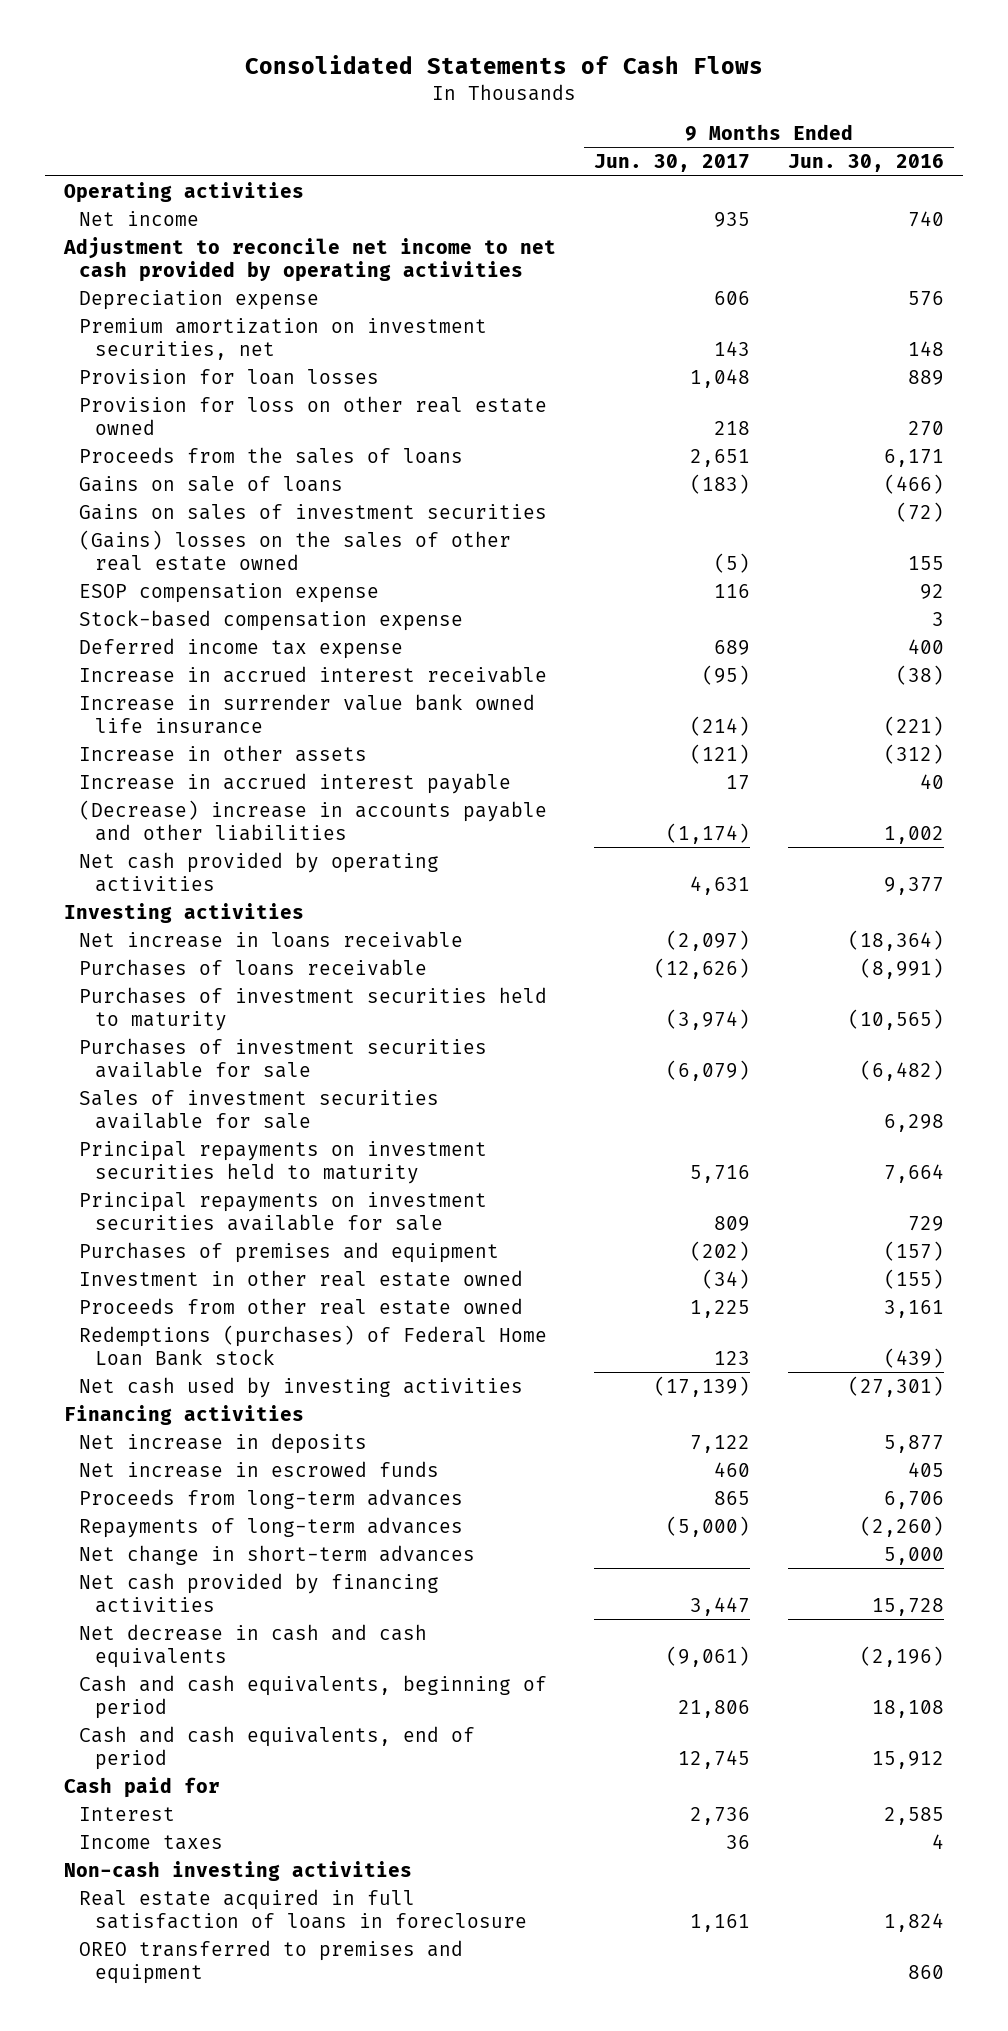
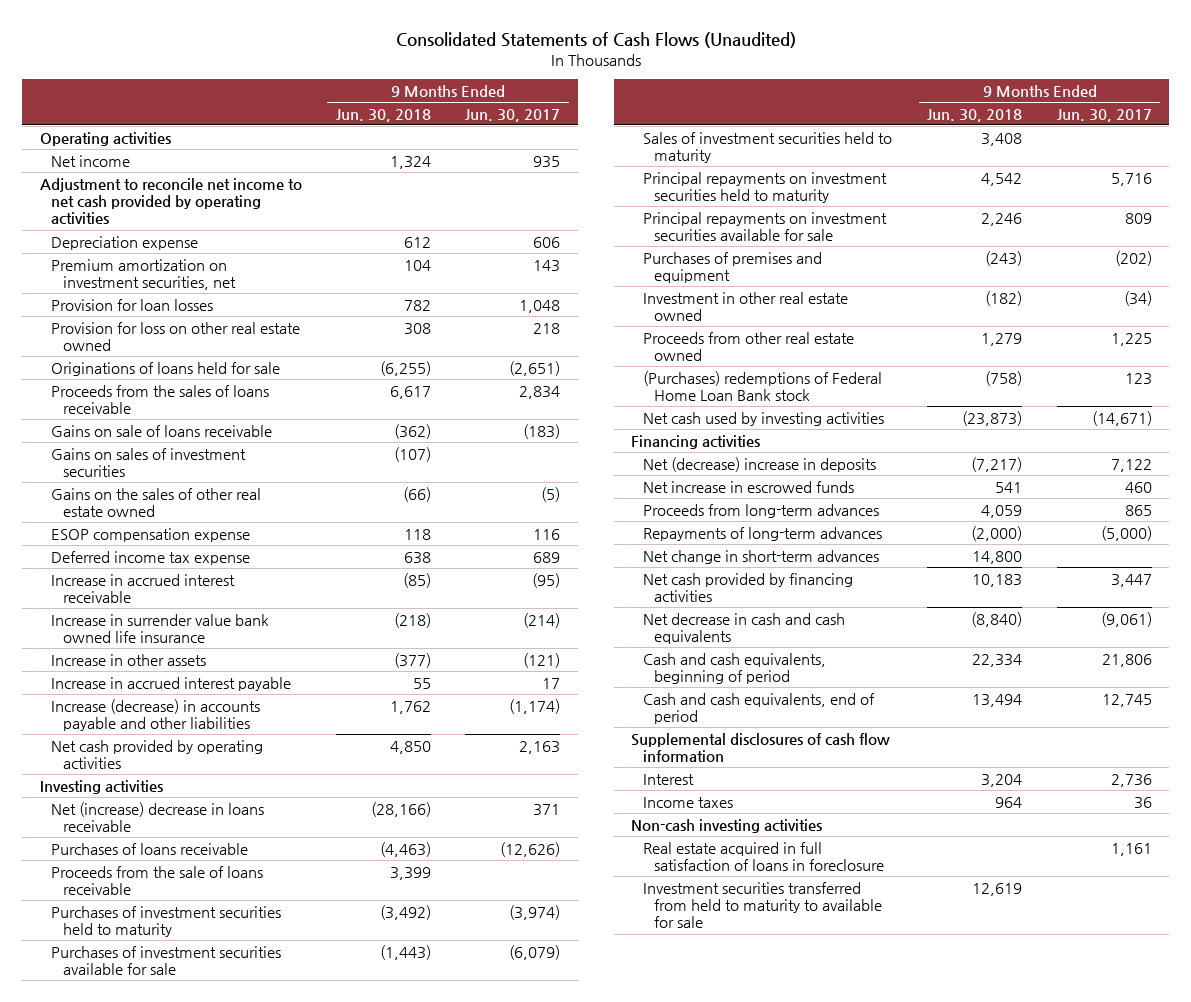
- Consolidated Statements of Cash Flows
+ Consolidated Statements of Cash Flows (Unaudited)
- | 9 Months Ended Jun. 30, 2017 | 9 Months Ended Jun. 30, 2016
+ | 9 Months Ended Jun. 30, 2018 | 9 Months Ended Jun. 30, 2017
- Proceeds from the sales of loans | 2,651 | 6,171
- Gains on sale of loans | (183) | (466)
+ Originations of loans held for sale | (6,255) | (2,651)
+ Proceeds from the sales of loans receivable | 6,617 | 2,834
+ Gains on sale of loans receivable | (362) | (183)
- (Gains) losses on the sales of other real estate owned | (5) | 155
+ Gains on the sales of other real estate owned | (66) | (5)
- Stock-based compensation expense | | 3
- (Decrease) increase in accounts payable and other liabilities | (1,174) | 1,002
- Net cash provided by operating activities | 4,631 | 9,377
+ Increase (decrease) in accounts payable and other liabilities | 1,762 | (1,174)
+ Net cash provided by operating activities | 4,850 | 2,163
- Net increase in loans receivable | (2,097) | (18,364)
+ Net (increase) decrease in loans receivable | (28,166) | 371
+ Proceeds from the sale of loans receivable | 3,399 |
- Sales of investment securities available for sale | | 6,298
+ Sales of investment securities held to maturity | 3,408 |
- Redemptions (purchases) of Federal Home Loan Bank stock | 123 | (439)
- Net cash used by investing activities | (17,139) | (27,301)
+ (Purchases) redemptions of Federal Home Loan Bank stock | (758) | 123
+ Net cash used by investing activities | (23,873) | (14,671)
- Net increase in deposits | 7,122 | 5,877
+ Net (decrease) increase in deposits | (7,217) | 7,122
- Cash paid for
+ Supplemental disclosures of cash flow information
- OREO transferred to premises and equipment | | 860
+ Investment securities transferred from held to maturity to available for sale | 12,619 |

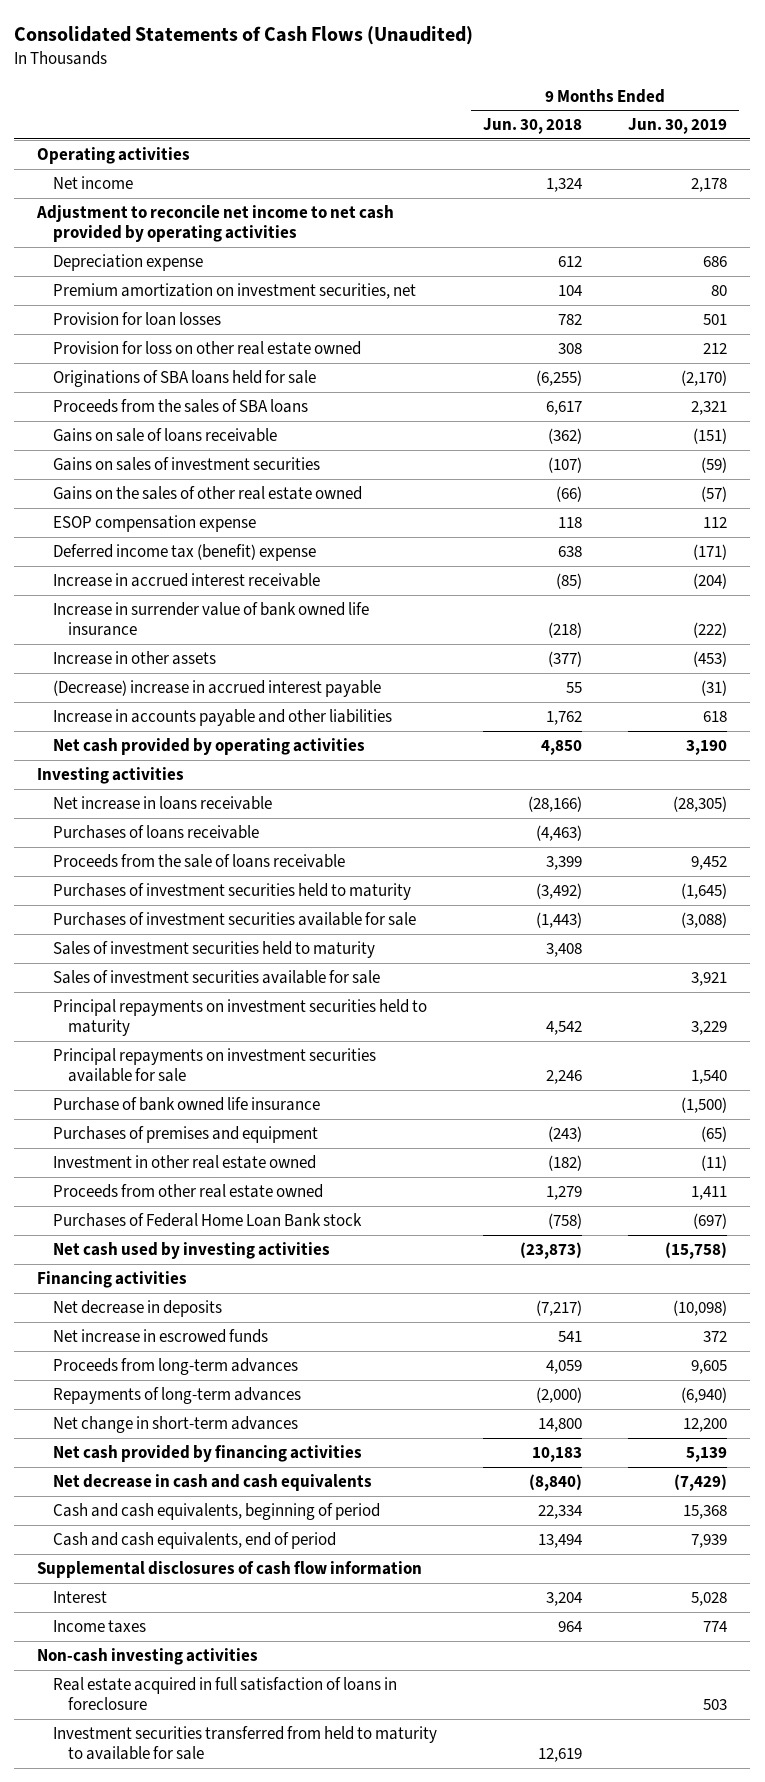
- | 9 Months Ended Jun. 30, 2018 | 9 Months Ended Jun. 30, 2017
+ | 9 Months Ended Jun. 30, 2018 | 9 Months Ended Jun. 30, 2019
- Originations of loans held for sale | (6,255) | (2,651)
- Proceeds from the sales of loans receivable | 6,617 | 2,834
+ Originations of SBA loans held for sale | (6,255) | (2,170)
+ Proceeds from the sales of SBA loans | 6,617 | 2,321
- Deferred income tax expense | 638 | 689
+ Deferred income tax (benefit) expense | 638 | (171)
- Increase in surrender value bank owned life insurance | (218) | (214)
+ Increase in surrender value of bank owned life insurance | (218) | (222)
- Increase in accrued interest payable | 55 | 17
- Increase (decrease) in accounts payable and other liabilities | 1,762 | (1,174)
+ (Decrease) increase in accrued interest payable | 55 | (31)
+ Increase in accounts payable and other liabilities | 1,762 | 618
- Net (increase) decrease in loans receivable | (28,166) | 371
+ Net increase in loans receivable | (28,166) | (28,305)
+ Sales of investment securities available for sale | | 3,921
+ Purchase of bank owned life insurance | | (1,500)
- (Purchases) redemptions of Federal Home Loan Bank stock | (758) | 123
+ Purchases of Federal Home Loan Bank stock | (758) | (697)
- Net (decrease) increase in deposits | (7,217) | 7,122
+ Net decrease in deposits | (7,217) | (10,098)

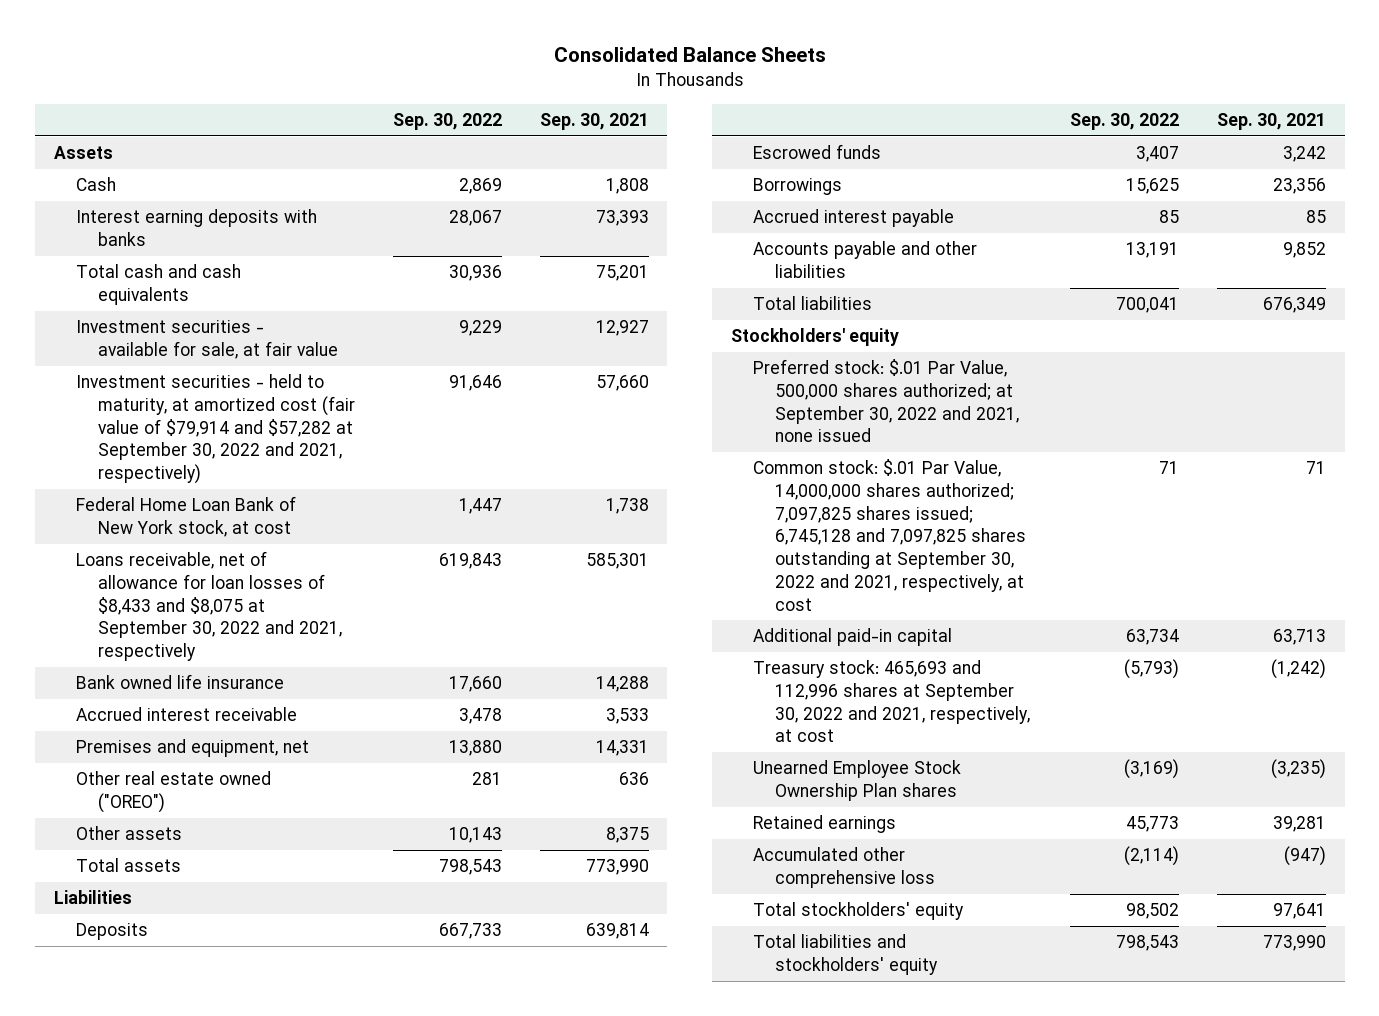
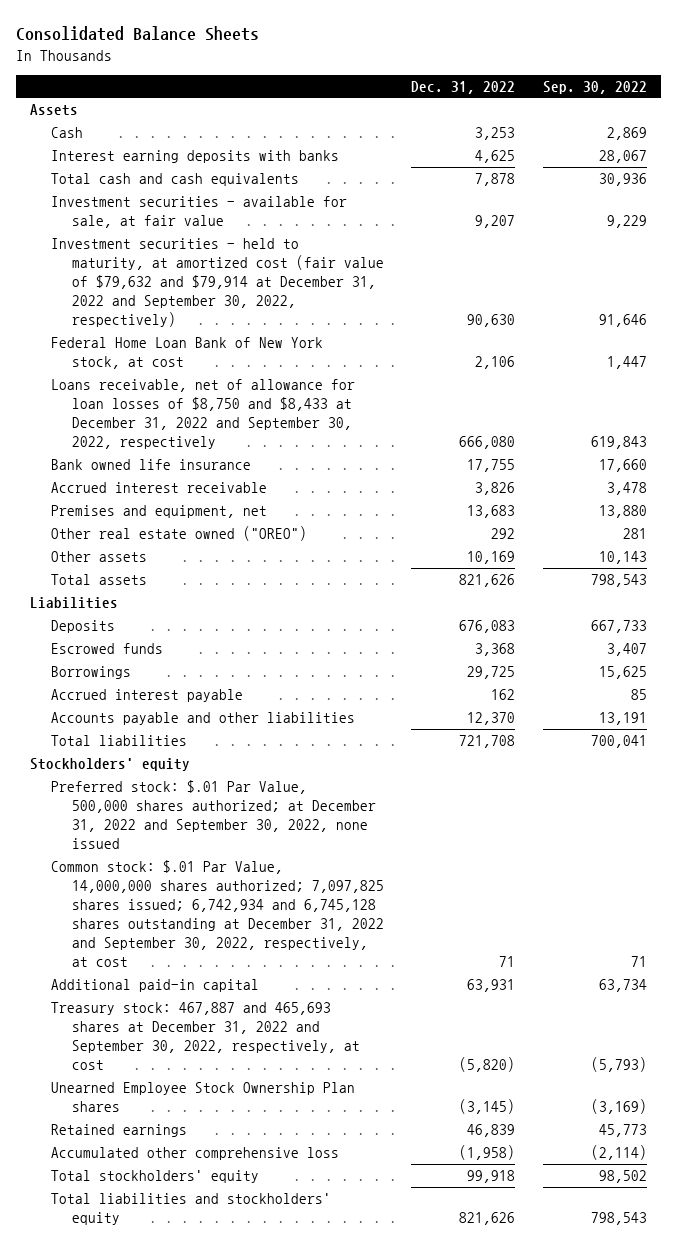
- | Sep. 30, 2022 | Sep. 30, 2021
+ | Dec. 31, 2022 | Sep. 30, 2022
- Investment securities - held to maturity, at amortized cost (fair value of $79,914 and $57,282 at September 30, 2022 and 2021, respectively) | 91,646 | 57,660
+ Investment securities - held to maturity, at amortized cost (fair value of $79,632 and $79,914 at December 31, 2022 and September 30, 2022, respectively) | 90,630 | 91,646
- Loans receivable, net of allowance for loan losses of $8,433 and $8,075 at September 30, 2022 and 2021, respectively | 619,843 | 585,301
+ Loans receivable, net of allowance for loan losses of $8,750 and $8,433 at December 31, 2022 and September 30, 2022, respectively | 666,080 | 619,843
- Preferred stock: $.01 Par Value, 500,000 shares authorized; at September 30, 2022 and 2021, none issued
- Common stock: $.01 Par Value, 14,000,000 shares authorized; 7,097,825 shares issued; 6,745,128 and 7,097,825 shares outstanding at September 30, 2022 and 2021, respectively, at cost | 71 | 71
+ Preferred stock: $.01 Par Value, 500,000 shares authorized; at December 31, 2022 and September 30, 2022, none issued
+ Common stock: $.01 Par Value, 14,000,000 shares authorized; 7,097,825 shares issued; 6,742,934 and 6,745,128 shares outstanding at December 31, 2022 and September 30, 2022, respectively, at cost | 71 | 71
- Treasury stock: 465,693 and 112,996 shares at September 30, 2022 and 2021, respectively, at cost | (5,793) | (1,242)
+ Treasury stock: 467,887 and 465,693 shares at December 31, 2022 and September 30, 2022, respectively, at cost | (5,820) | (5,793)

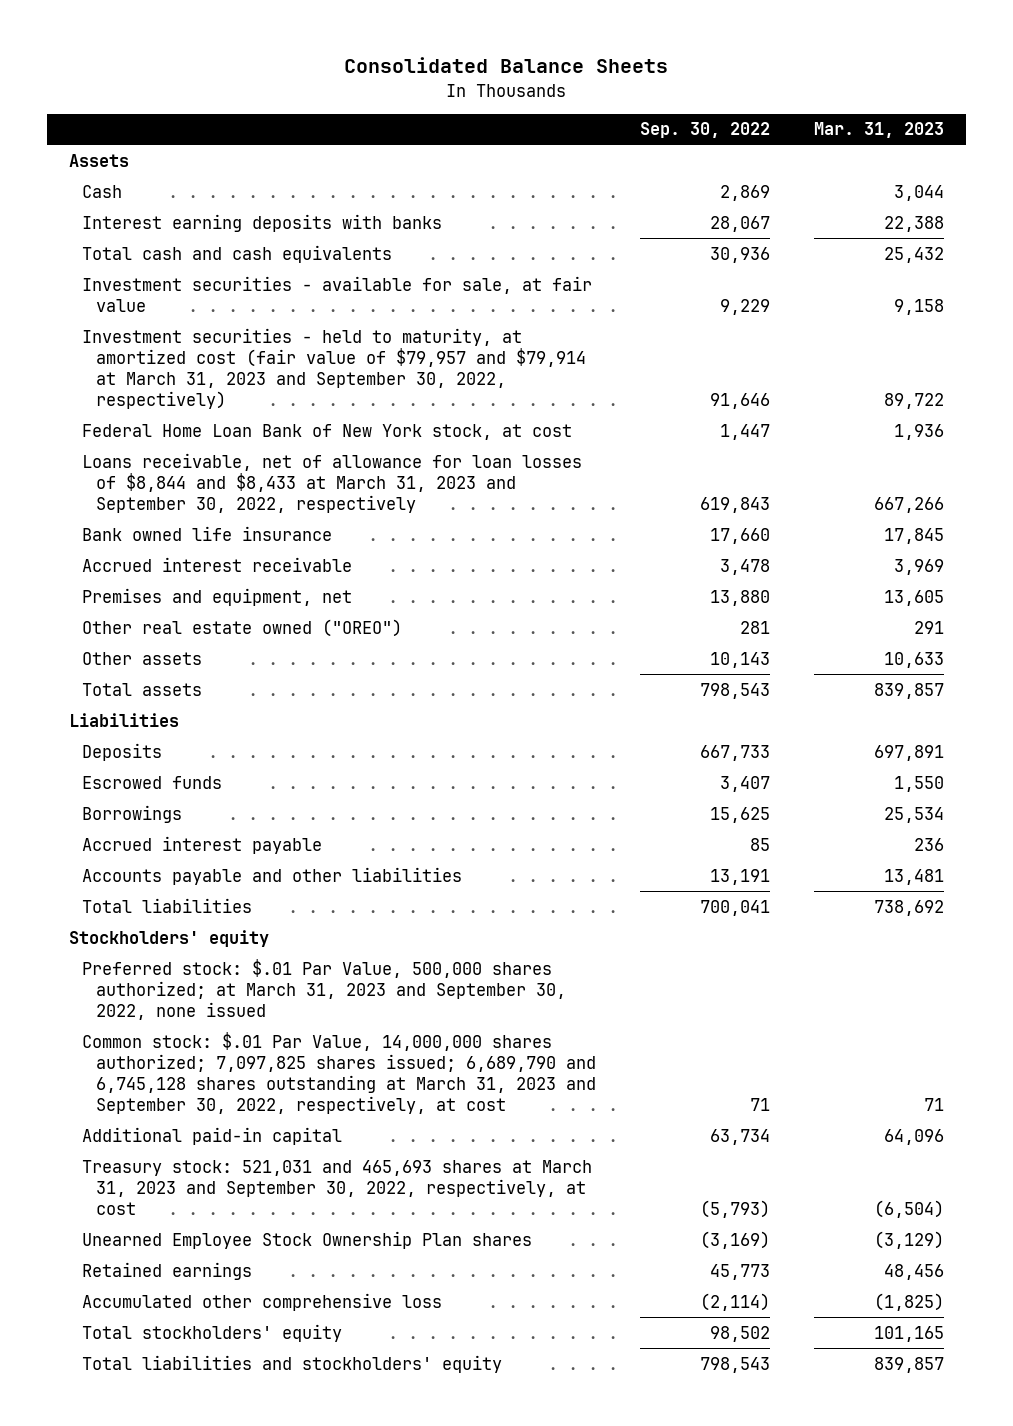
- | Dec. 31, 2022 | Sep. 30, 2022
+ | Sep. 30, 2022 | Mar. 31, 2023
- Investment securities - held to maturity, at amortized cost (fair value of $79,632 and $79,914 at December 31, 2022 and September 30, 2022, respectively) | 90,630 | 91,646
+ Investment securities - held to maturity, at amortized cost (fair value of $79,957 and $79,914 at March 31, 2023 and September 30, 2022, respectively) | 91,646 | 89,722
- Loans receivable, net of allowance for loan losses of $8,750 and $8,433 at December 31, 2022 and September 30, 2022, respectively | 666,080 | 619,843
+ Loans receivable, net of allowance for loan losses of $8,844 and $8,433 at March 31, 2023 and September 30, 2022, respectively | 619,843 | 667,266
- Preferred stock: $.01 Par Value, 500,000 shares authorized; at December 31, 2022 and September 30, 2022, none issued
- Common stock: $.01 Par Value, 14,000,000 shares authorized; 7,097,825 shares issued; 6,742,934 and 6,745,128 shares outstanding at December 31, 2022 and September 30, 2022, respectively, at cost | 71 | 71
+ Preferred stock: $.01 Par Value, 500,000 shares authorized; at March 31, 2023 and September 30, 2022, none issued
+ Common stock: $.01 Par Value, 14,000,000 shares authorized; 7,097,825 shares issued; 6,689,790 and 6,745,128 shares outstanding at March 31, 2023 and September 30, 2022, respectively, at cost | 71 | 71
- Treasury stock: 467,887 and 465,693 shares at December 31, 2022 and September 30, 2022, respectively, at cost | (5,820) | (5,793)
+ Treasury stock: 521,031 and 465,693 shares at March 31, 2023 and September 30, 2022, respectively, at cost | (5,793) | (6,504)

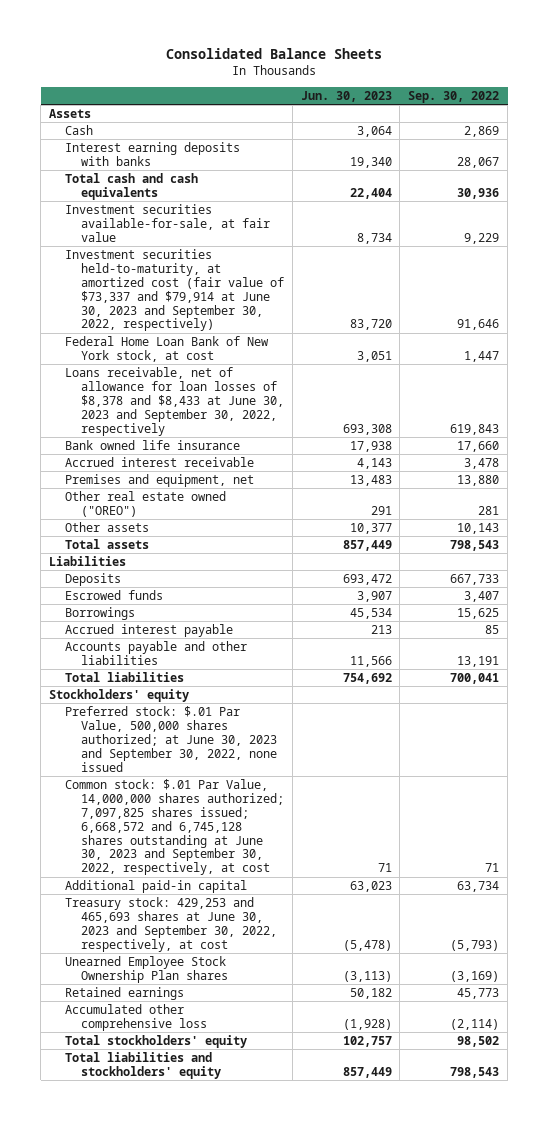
- | Sep. 30, 2022 | Mar. 31, 2023
+ | Jun. 30, 2023 | Sep. 30, 2022
- Investment securities - available for sale, at fair value | 9,229 | 9,158
- Investment securities - held to maturity, at amortized cost (fair value of $79,957 and $79,914 at March 31, 2023 and September 30, 2022, respectively) | 91,646 | 89,722
+ Investment securities available-for-sale, at fair value | 8,734 | 9,229
+ Investment securities held-to-maturity, at amortized cost (fair value of $73,337 and $79,914 at June 30, 2023 and September 30, 2022, respectively) | 83,720 | 91,646
- Loans receivable, net of allowance for loan losses of $8,844 and $8,433 at March 31, 2023 and September 30, 2022, respectively | 619,843 | 667,266
+ Loans receivable, net of allowance for loan losses of $8,378 and $8,433 at June 30, 2023 and September 30, 2022, respectively | 693,308 | 619,843
- Preferred stock: $.01 Par Value, 500,000 shares authorized; at March 31, 2023 and September 30, 2022, none issued
- Common stock: $.01 Par Value, 14,000,000 shares authorized; 7,097,825 shares issued; 6,689,790 and 6,745,128 shares outstanding at March 31, 2023 and September 30, 2022, respectively, at cost | 71 | 71
+ Preferred stock: $.01 Par Value, 500,000 shares authorized; at June 30, 2023 and September 30, 2022, none issued
+ Common stock: $.01 Par Value, 14,000,000 shares authorized; 7,097,825 shares issued; 6,668,572 and 6,745,128 shares outstanding at June 30, 2023 and September 30, 2022, respectively, at cost | 71 | 71
- Treasury stock: 521,031 and 465,693 shares at March 31, 2023 and September 30, 2022, respectively, at cost | (5,793) | (6,504)
+ Treasury stock: 429,253 and 465,693 shares at June 30, 2023 and September 30, 2022, respectively, at cost | (5,478) | (5,793)

